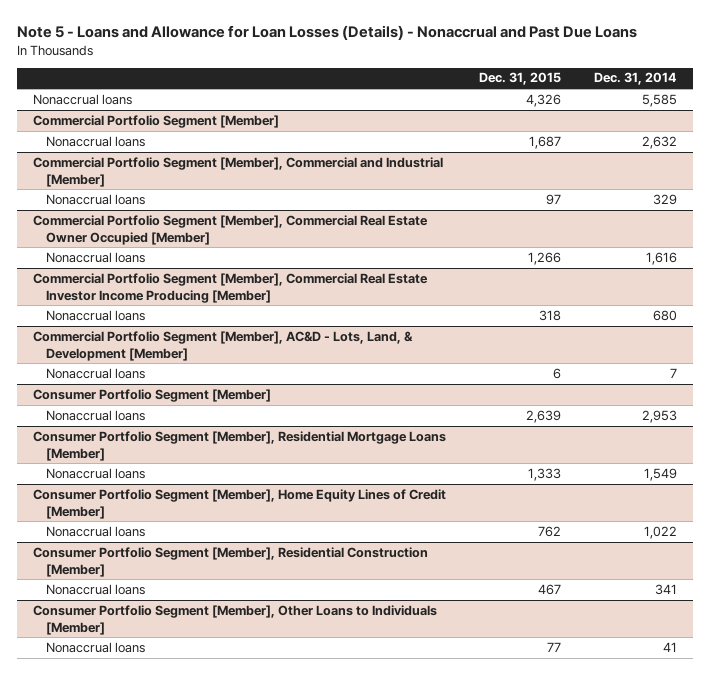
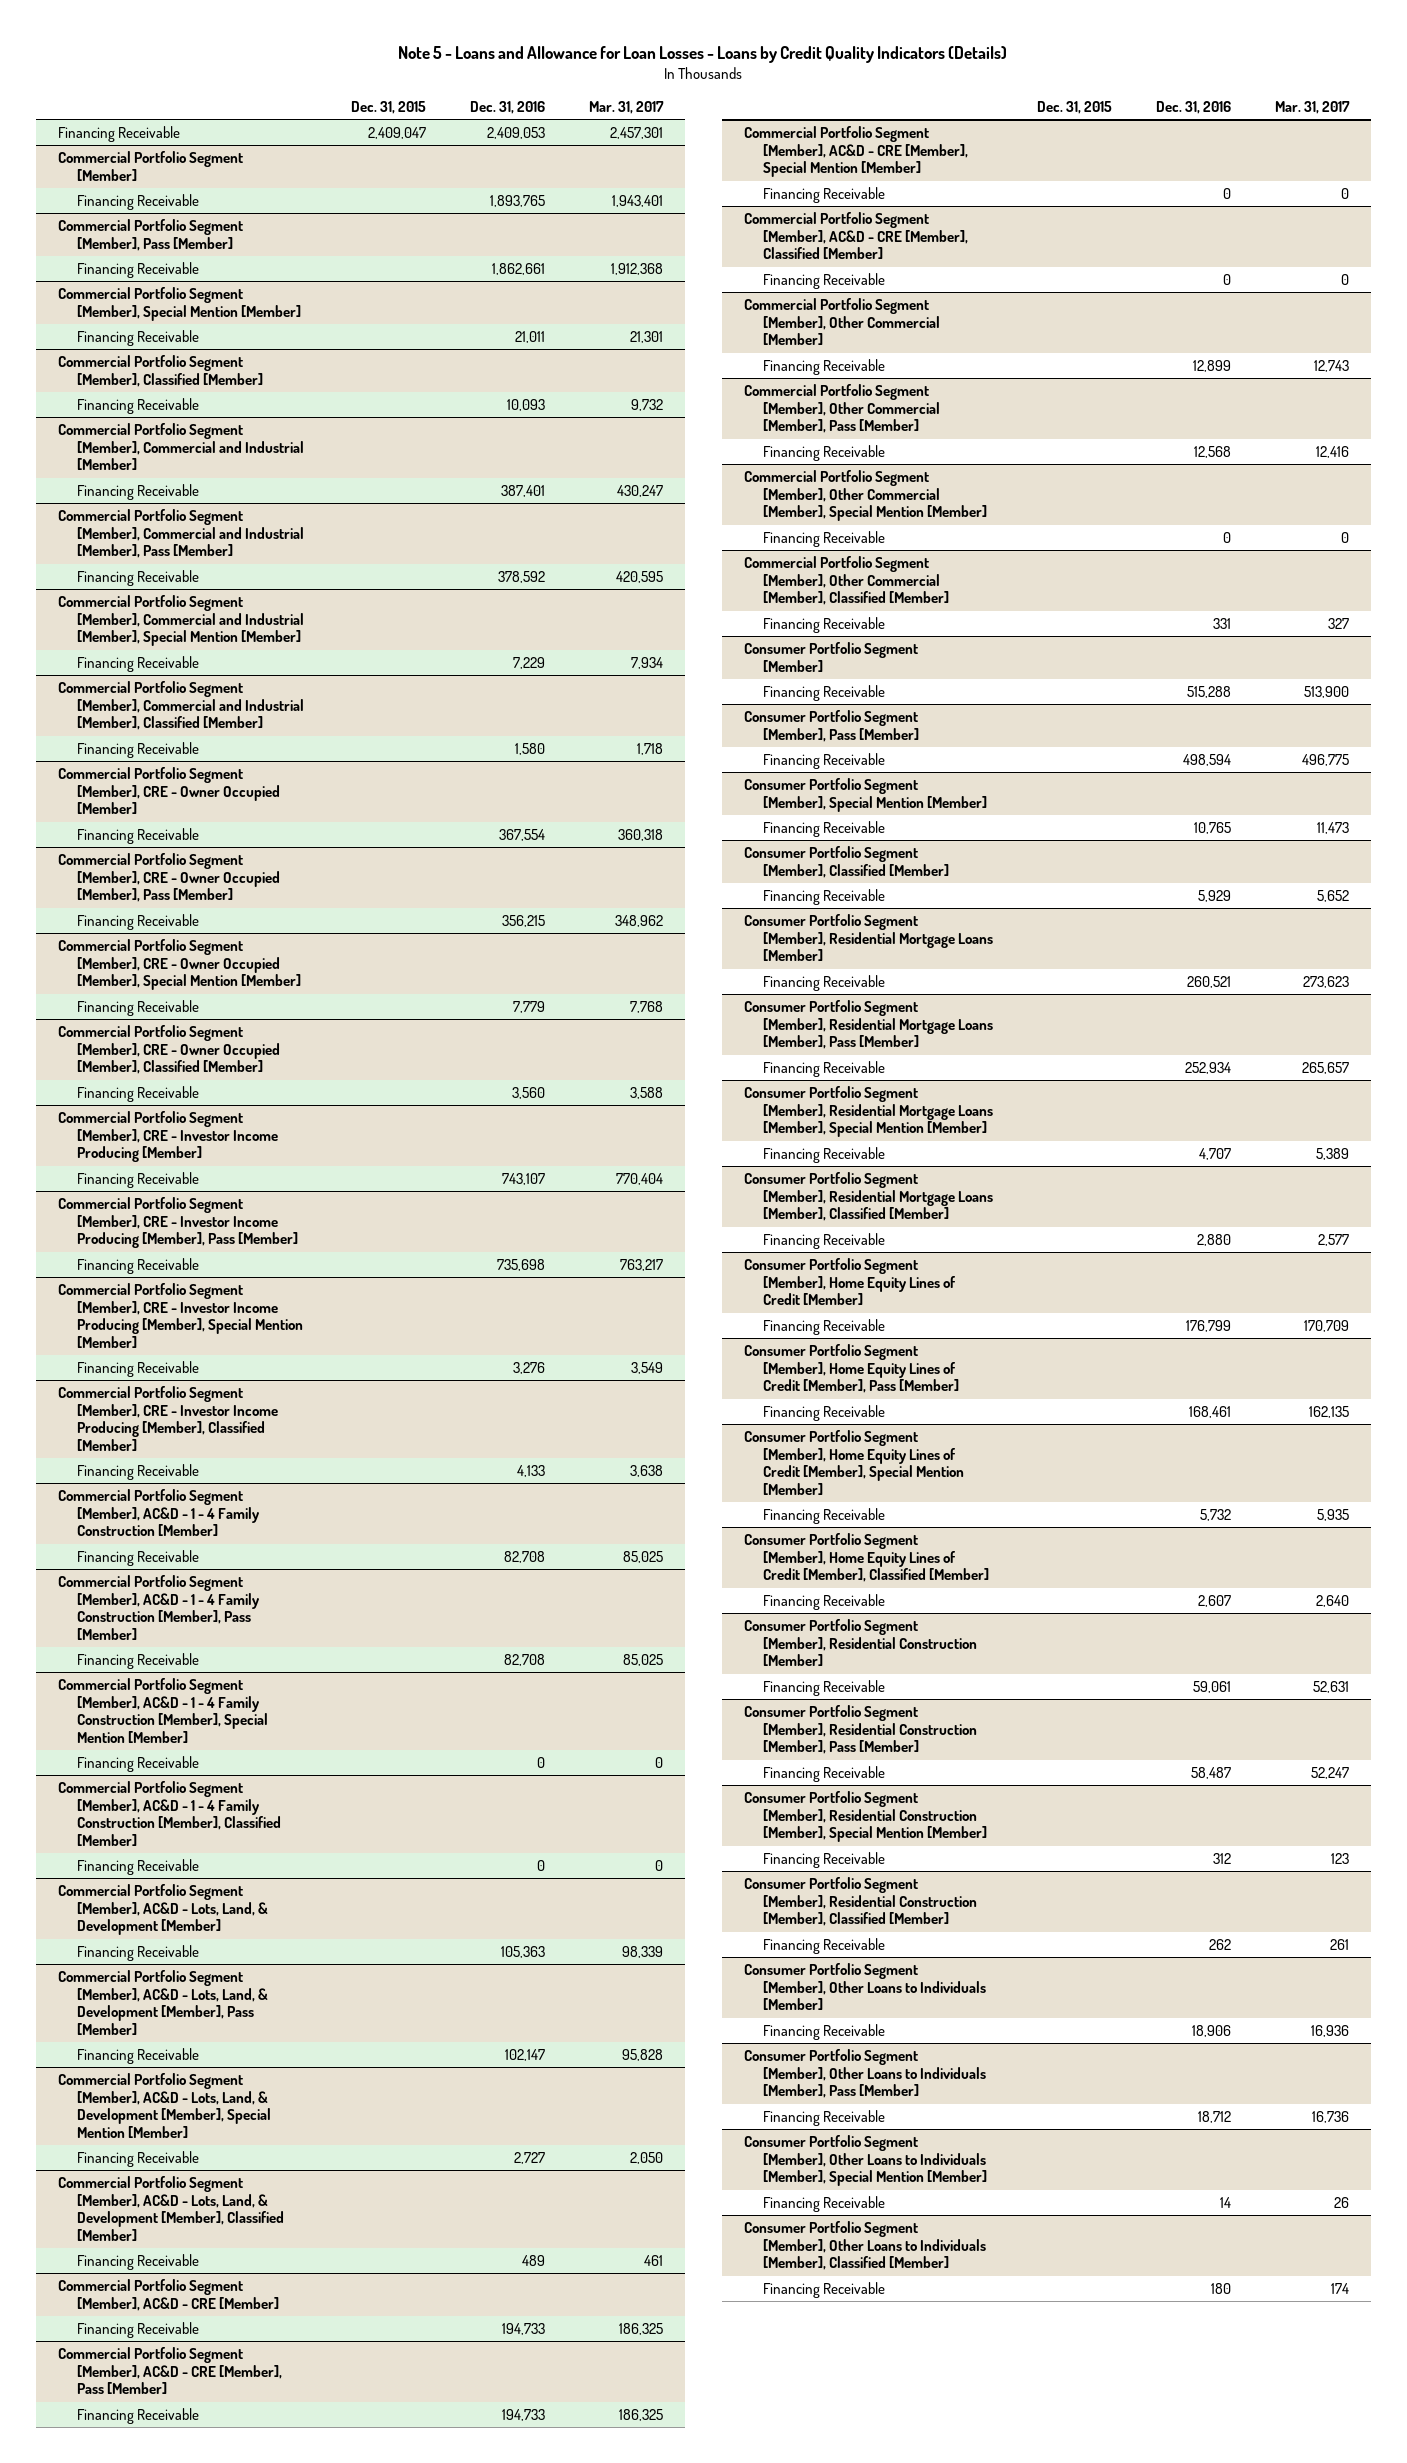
- Note 5 - Loans and Allowance for Loan Losses (Details) - Nonaccrual and Past Due Loans
+ Note 5 - Loans and Allowance for Loan Losses - Loans by Credit Quality Indicators (Details)
- | Dec. 31, 2015 | Dec. 31, 2014
+ | Dec. 31, 2015 | Dec. 31, 2016 | Mar. 31, 2017
- Nonaccrual loans | 4,326 | 5,585
+ Financing Receivable | 2,409,047 | 2,409,053 | 2,457,301
@ Commercial Portfolio Segment [Member]
- Nonaccrual loans | 1,687 | 2,632
+ Financing Receivable | | 1,893,765 | 1,943,401
+ Commercial Portfolio Segment [Member], Pass [Member]
+ Financing Receivable | | 1,862,661 | 1,912,368
+ Commercial Portfolio Segment [Member], Special Mention [Member]
+ Financing Receivable | | 21,011 | 21,301
+ Commercial Portfolio Segment [Member], Classified [Member]
+ Financing Receivable | | 10,093 | 9,732
@ Commercial Portfolio Segment [Member], Commercial and Industrial [Member]
- Nonaccrual loans | 97 | 329
- Commercial Portfolio Segment [Member], Commercial Real Estate Owner Occupied [Member]
- Nonaccrual loans | 1,266 | 1,616
- Commercial Portfolio Segment [Member], Commercial Real Estate Investor Income Producing [Member]
- Nonaccrual loans | 318 | 680
@ Commercial Portfolio Segment [Member], Commercial and Industrial [Member]
+ Financing Receivable | | 387,401 | 430,247
+ Commercial Portfolio Segment [Member], Commercial and Industrial [Member], Pass [Member]
+ Financing Receivable | | 378,592 | 420,595
+ Commercial Portfolio Segment [Member], Commercial and Industrial [Member], Special Mention [Member]
+ Financing Receivable | | 7,229 | 7,934
+ Commercial Portfolio Segment [Member], Commercial and Industrial [Member], Classified [Member]
+ Financing Receivable | | 1,580 | 1,718
+ Commercial Portfolio Segment [Member], CRE - Owner Occupied [Member]
+ Financing Receivable | | 367,554 | 360,318
+ Commercial Portfolio Segment [Member], CRE - Owner Occupied [Member], Pass [Member]
+ Financing Receivable | | 356,215 | 348,962
+ Commercial Portfolio Segment [Member], CRE - Owner Occupied [Member], Special Mention [Member]
+ Financing Receivable | | 7,779 | 7,768
+ Commercial Portfolio Segment [Member], CRE - Owner Occupied [Member], Classified [Member]
+ Financing Receivable | | 3,560 | 3,588
+ Commercial Portfolio Segment [Member], CRE - Investor Income Producing [Member]
+ Financing Receivable | | 743,107 | 770,404
+ Commercial Portfolio Segment [Member], CRE - Investor Income Producing [Member], Pass [Member]
+ Financing Receivable | | 735,698 | 763,217
+ Commercial Portfolio Segment [Member], CRE - Investor Income Producing [Member], Special Mention [Member]
+ Financing Receivable | | 3,276 | 3,549
+ Commercial Portfolio Segment [Member], CRE - Investor Income Producing [Member], Classified [Member]
+ Financing Receivable | | 4,133 | 3,638
+ Commercial Portfolio Segment [Member], AC&D - 1 - 4 Family Construction [Member]
+ Financing Receivable | | 82,708 | 85,025
+ Commercial Portfolio Segment [Member], AC&D - 1 - 4 Family Construction [Member], Pass [Member]
+ Financing Receivable | | 82,708 | 85,025
+ Commercial Portfolio Segment [Member], AC&D - 1 - 4 Family Construction [Member], Special Mention [Member]
+ Financing Receivable | | 0 | 0
+ Commercial Portfolio Segment [Member], AC&D - 1 - 4 Family Construction [Member], Classified [Member]
+ Financing Receivable | | 0 | 0
@ Commercial Portfolio Segment [Member], AC&D - Lots, Land, & Development [Member]
- Nonaccrual loans | 6 | 7
+ Financing Receivable | | 105,363 | 98,339
+ Commercial Portfolio Segment [Member], AC&D - Lots, Land, & Development [Member], Pass [Member]
+ Financing Receivable | | 102,147 | 95,828
+ Commercial Portfolio Segment [Member], AC&D - Lots, Land, & Development [Member], Special Mention [Member]
+ Financing Receivable | | 2,727 | 2,050
+ Commercial Portfolio Segment [Member], AC&D - Lots, Land, & Development [Member], Classified [Member]
+ Financing Receivable | | 489 | 461
+ Commercial Portfolio Segment [Member], AC&D - CRE [Member]
+ Financing Receivable | | 194,733 | 186,325
+ Commercial Portfolio Segment [Member], AC&D - CRE [Member], Pass [Member]
+ Financing Receivable | | 194,733 | 186,325
+ Commercial Portfolio Segment [Member], AC&D - CRE [Member], Special Mention [Member]
+ Financing Receivable | | 0 | 0
+ Commercial Portfolio Segment [Member], AC&D - CRE [Member], Classified [Member]
+ Financing Receivable | | 0 | 0
+ Commercial Portfolio Segment [Member], Other Commercial [Member]
+ Financing Receivable | | 12,899 | 12,743
+ Commercial Portfolio Segment [Member], Other Commercial [Member], Pass [Member]
+ Financing Receivable | | 12,568 | 12,416
+ Commercial Portfolio Segment [Member], Other Commercial [Member], Special Mention [Member]
+ Financing Receivable | | 0 | 0
+ Commercial Portfolio Segment [Member], Other Commercial [Member], Classified [Member]
+ Financing Receivable | | 331 | 327
@ Consumer Portfolio Segment [Member]
- Nonaccrual loans | 2,639 | 2,953
+ Financing Receivable | | 515,288 | 513,900
+ Consumer Portfolio Segment [Member], Pass [Member]
+ Financing Receivable | | 498,594 | 496,775
+ Consumer Portfolio Segment [Member], Special Mention [Member]
+ Financing Receivable | | 10,765 | 11,473
+ Consumer Portfolio Segment [Member], Classified [Member]
+ Financing Receivable | | 5,929 | 5,652
@ Consumer Portfolio Segment [Member], Residential Mortgage Loans [Member]
- Nonaccrual loans | 1,333 | 1,549
+ Financing Receivable | | 260,521 | 273,623
+ Consumer Portfolio Segment [Member], Residential Mortgage Loans [Member], Pass [Member]
+ Financing Receivable | | 252,934 | 265,657
+ Consumer Portfolio Segment [Member], Residential Mortgage Loans [Member], Special Mention [Member]
+ Financing Receivable | | 4,707 | 5,389
+ Consumer Portfolio Segment [Member], Residential Mortgage Loans [Member], Classified [Member]
+ Financing Receivable | | 2,880 | 2,577
@ Consumer Portfolio Segment [Member], Home Equity Lines of Credit [Member]
- Nonaccrual loans | 762 | 1,022
+ Financing Receivable | | 176,799 | 170,709
+ Consumer Portfolio Segment [Member], Home Equity Lines of Credit [Member], Pass [Member]
+ Financing Receivable | | 168,461 | 162,135
+ Consumer Portfolio Segment [Member], Home Equity Lines of Credit [Member], Special Mention [Member]
+ Financing Receivable | | 5,732 | 5,935
+ Consumer Portfolio Segment [Member], Home Equity Lines of Credit [Member], Classified [Member]
+ Financing Receivable | | 2,607 | 2,640
@ Consumer Portfolio Segment [Member], Residential Construction [Member]
- Nonaccrual loans | 467 | 341
+ Financing Receivable | | 59,061 | 52,631
+ Consumer Portfolio Segment [Member], Residential Construction [Member], Pass [Member]
+ Financing Receivable | | 58,487 | 52,247
+ Consumer Portfolio Segment [Member], Residential Construction [Member], Special Mention [Member]
+ Financing Receivable | | 312 | 123
+ Consumer Portfolio Segment [Member], Residential Construction [Member], Classified [Member]
+ Financing Receivable | | 262 | 261
@ Consumer Portfolio Segment [Member], Other Loans to Individuals [Member]
- Nonaccrual loans | 77 | 41
+ Financing Receivable | | 18,906 | 16,936
+ Consumer Portfolio Segment [Member], Other Loans to Individuals [Member], Pass [Member]
+ Financing Receivable | | 18,712 | 16,736
+ Consumer Portfolio Segment [Member], Other Loans to Individuals [Member], Special Mention [Member]
+ Financing Receivable | | 14 | 26
+ Consumer Portfolio Segment [Member], Other Loans to Individuals [Member], Classified [Member]
+ Financing Receivable | | 180 | 174

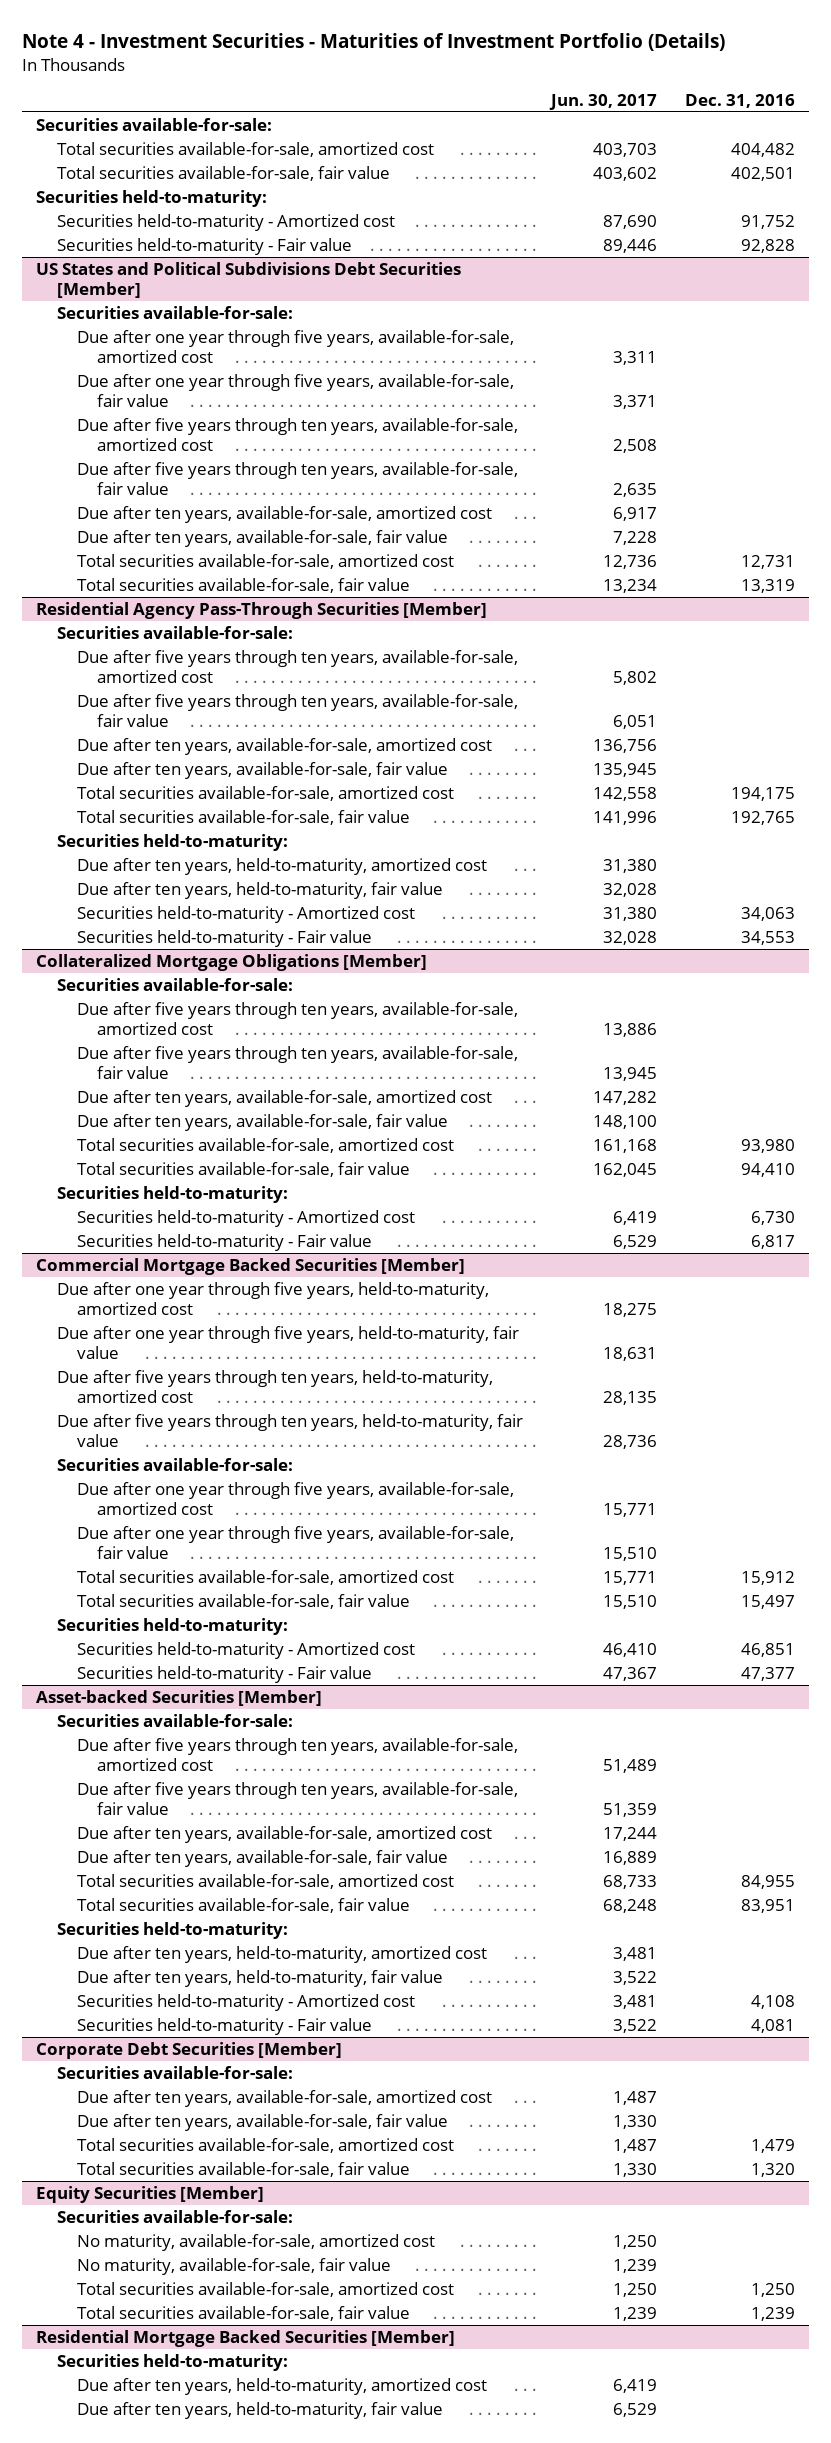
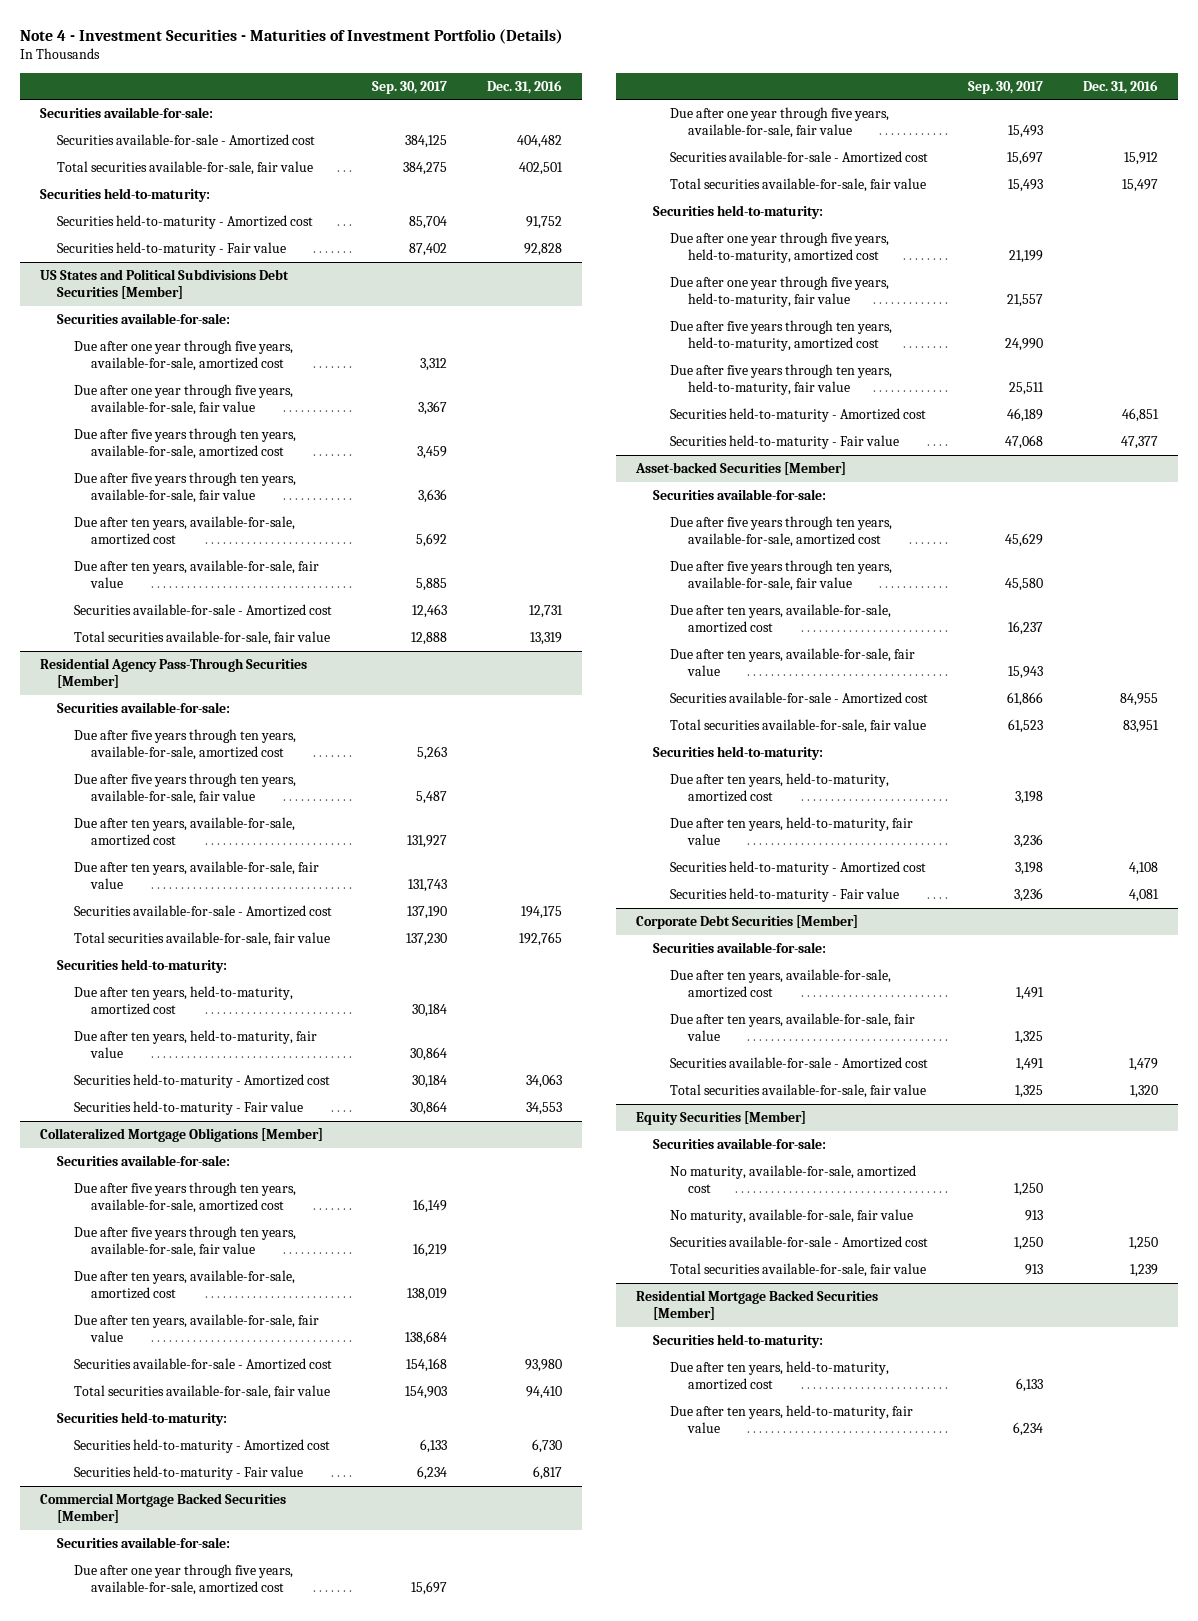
- | Jun. 30, 2017 | Dec. 31, 2016
+ | Sep. 30, 2017 | Dec. 31, 2016
- Total securities available-for-sale, amortized cost | 403,703 | 404,482
+ Securities available-for-sale - Amortized cost | 384,125 | 404,482
@ US States and Political Subdivisions Debt Securities [Member]
- Total securities available-for-sale, amortized cost | 12,736 | 12,731
+ Securities available-for-sale - Amortized cost | 12,463 | 12,731
@ Residential Agency Pass-Through Securities [Member]
- Total securities available-for-sale, amortized cost | 142,558 | 194,175
+ Securities available-for-sale - Amortized cost | 137,190 | 194,175
@ Collateralized Mortgage Obligations [Member]
- Total securities available-for-sale, amortized cost | 161,168 | 93,980
+ Securities available-for-sale - Amortized cost | 154,168 | 93,980
@ Commercial Mortgage Backed Securities [Member]
- Total securities available-for-sale, amortized cost | 15,771 | 15,912
+ Securities available-for-sale - Amortized cost | 15,697 | 15,912
moved down: Due after one year through five years, held-to-maturity, amortized cost | 21,199 |
moved down: Due after one year through five years, held-to-maturity, fair value | 21,557 |
moved down: Due after five years through ten years, held-to-maturity, amortized cost | 24,990 |
moved down: Due after five years through ten years, held-to-maturity, fair value | 25,511 |
@ Asset-backed Securities [Member]
- Total securities available-for-sale, amortized cost | 68,733 | 84,955
+ Securities available-for-sale - Amortized cost | 61,866 | 84,955
@ Corporate Debt Securities [Member]
- Total securities available-for-sale, amortized cost | 1,487 | 1,479
+ Securities available-for-sale - Amortized cost | 1,491 | 1,479
@ Equity Securities [Member]
- Total securities available-for-sale, amortized cost | 1,250 | 1,250
+ Securities available-for-sale - Amortized cost | 1,250 | 1,250

